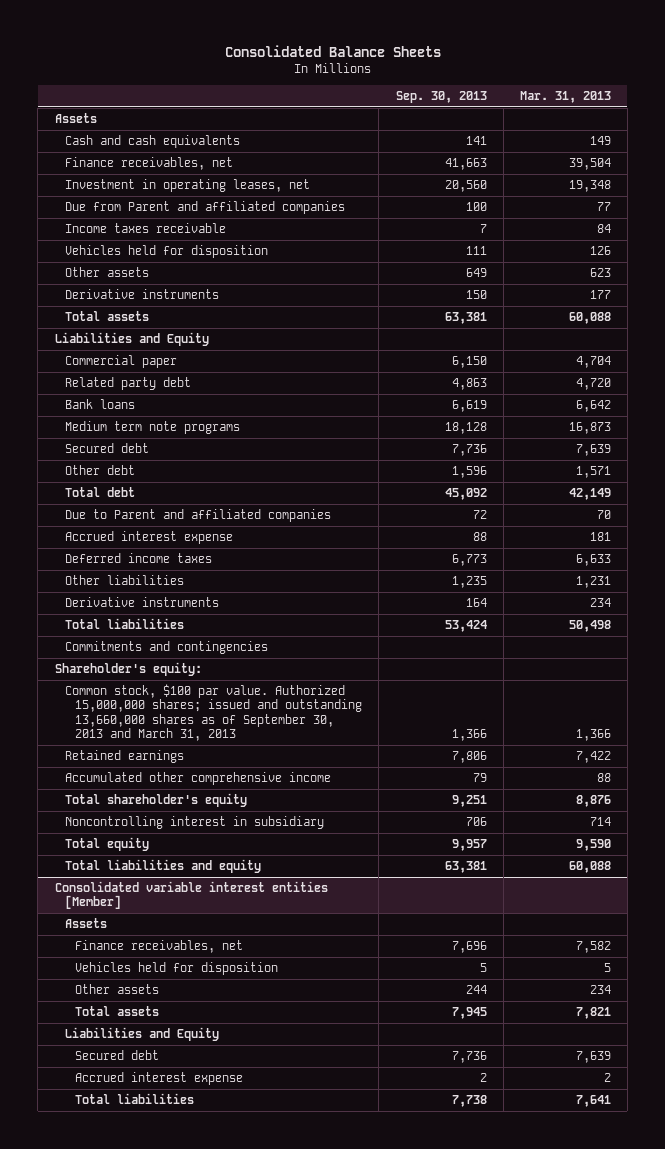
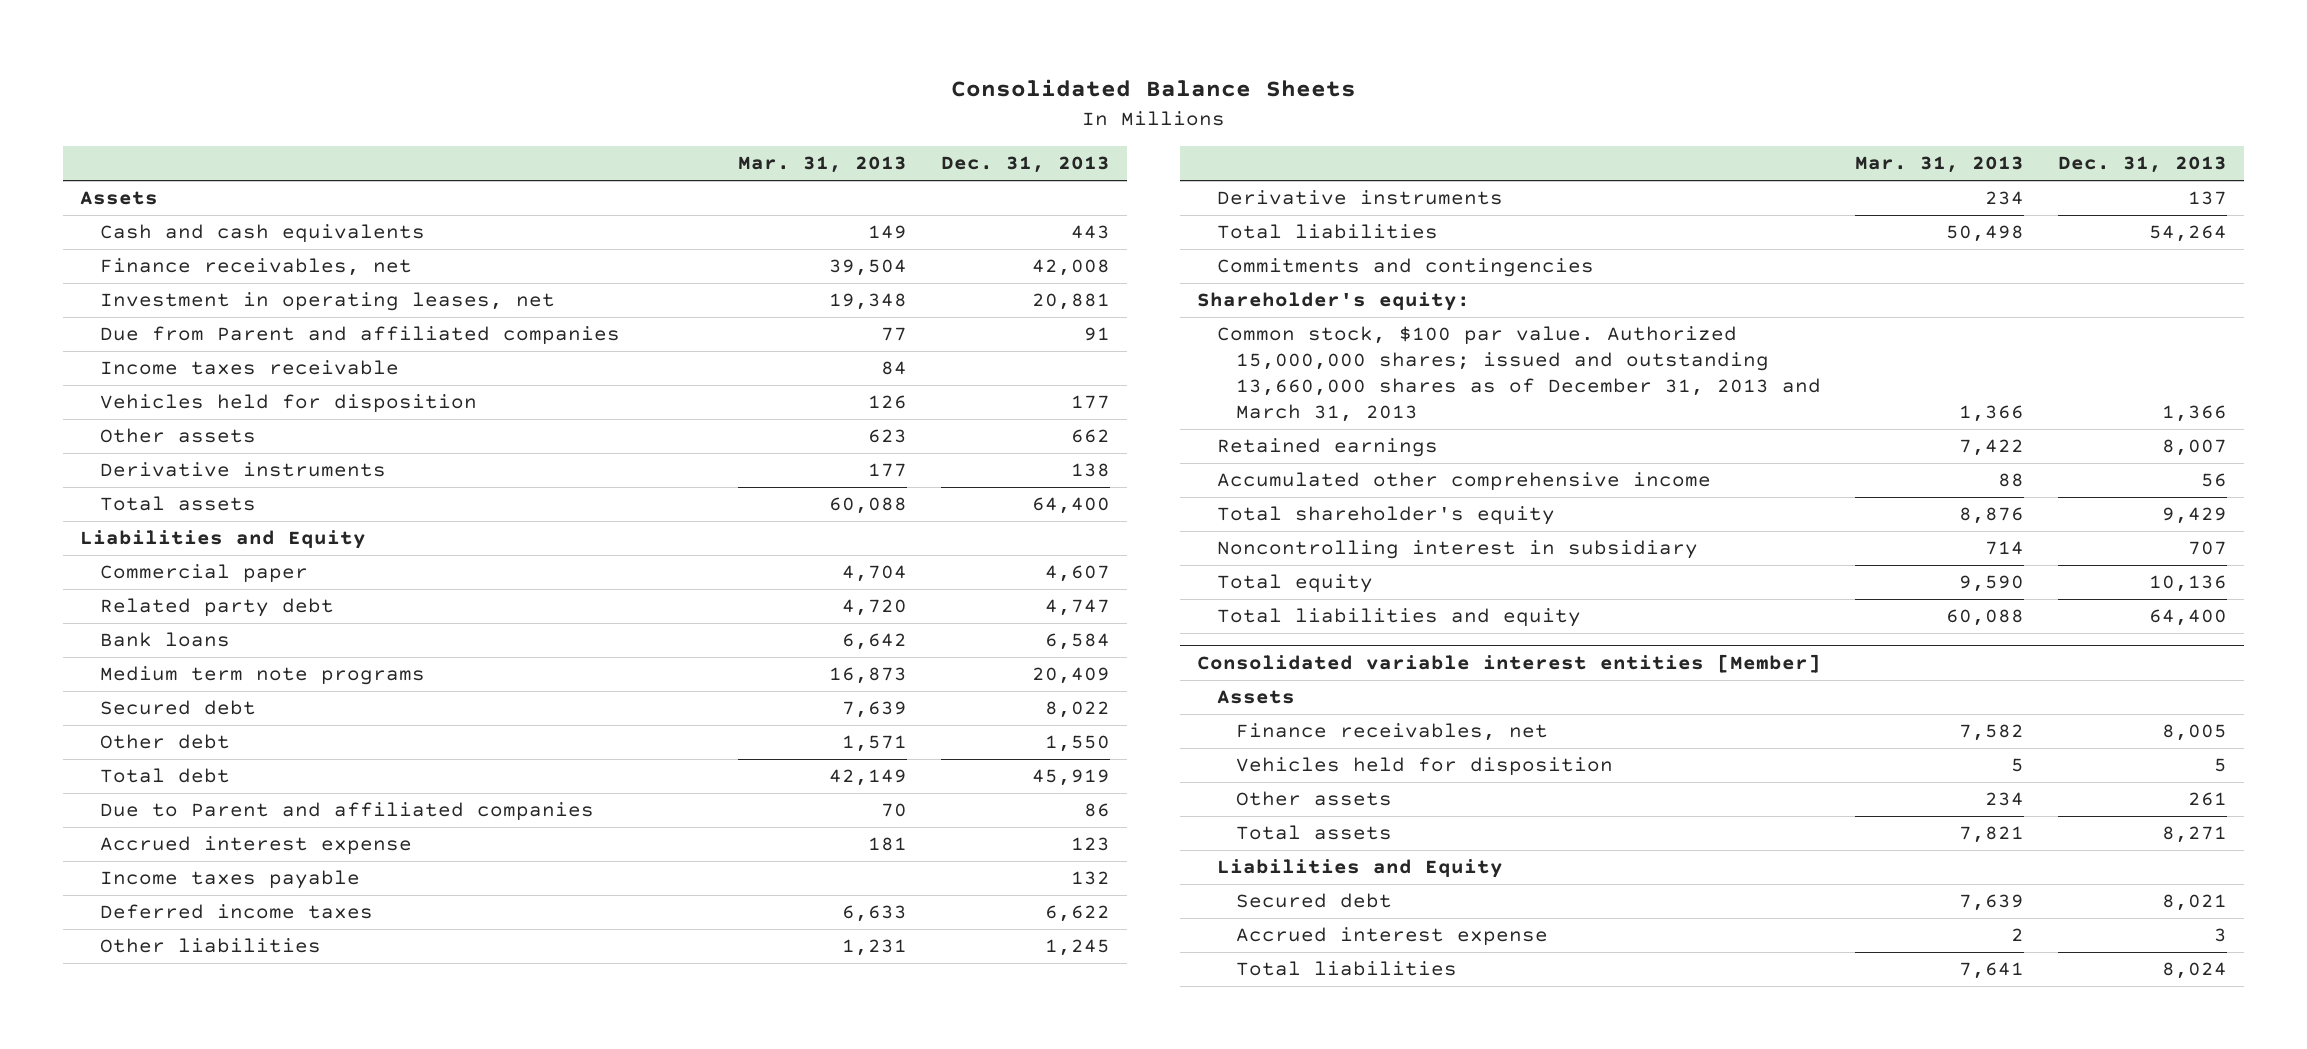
- | Sep. 30, 2013 | Mar. 31, 2013
+ | Mar. 31, 2013 | Dec. 31, 2013
+ Income taxes payable | | 132
- Common stock, $100 par value. Authorized 15,000,000 shares; issued and outstanding 13,660,000 shares as of September 30, 2013 and March 31, 2013 | 1,366 | 1,366
+ Common stock, $100 par value. Authorized 15,000,000 shares; issued and outstanding 13,660,000 shares as of December 31, 2013 and March 31, 2013 | 1,366 | 1,366

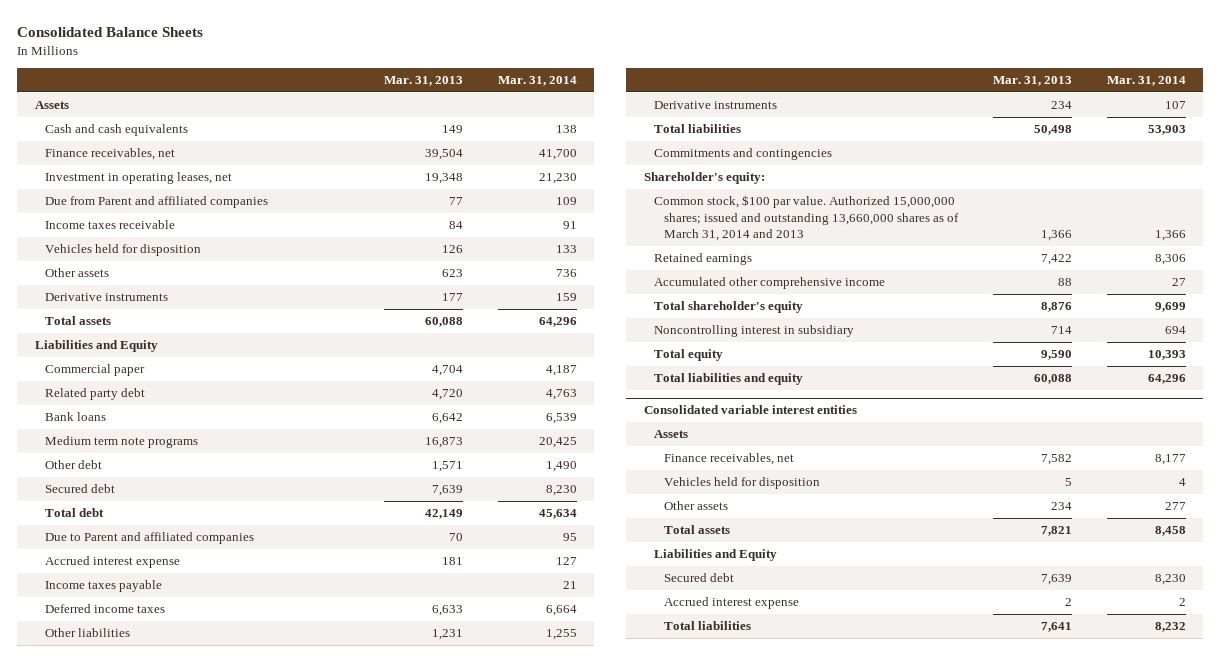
- | Mar. 31, 2013 | Dec. 31, 2013
+ | Mar. 31, 2013 | Mar. 31, 2014
moved down: Secured debt | 7,639 | 8,230
- Common stock, $100 par value. Authorized 15,000,000 shares; issued and outstanding 13,660,000 shares as of December 31, 2013 and March 31, 2013 | 1,366 | 1,366
+ Common stock, $100 par value. Authorized 15,000,000 shares; issued and outstanding 13,660,000 shares as of March 31, 2014 and 2013 | 1,366 | 1,366
- Consolidated variable interest entities [Member]
+ Consolidated variable interest entities

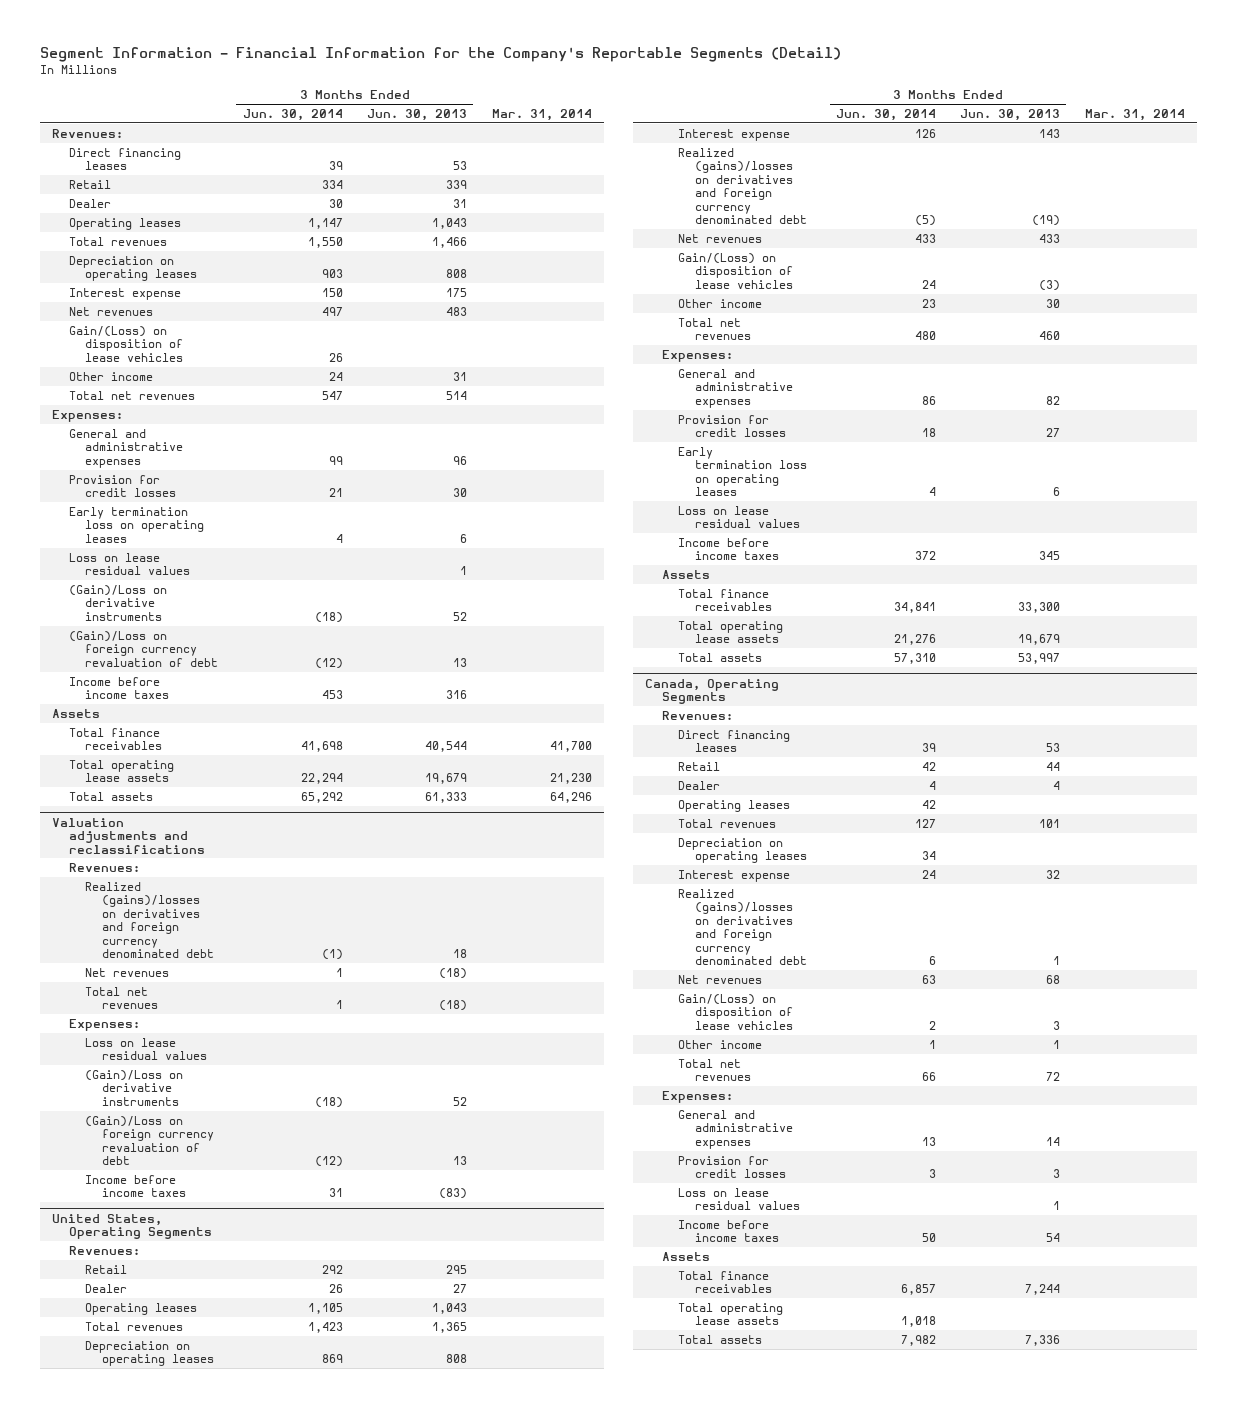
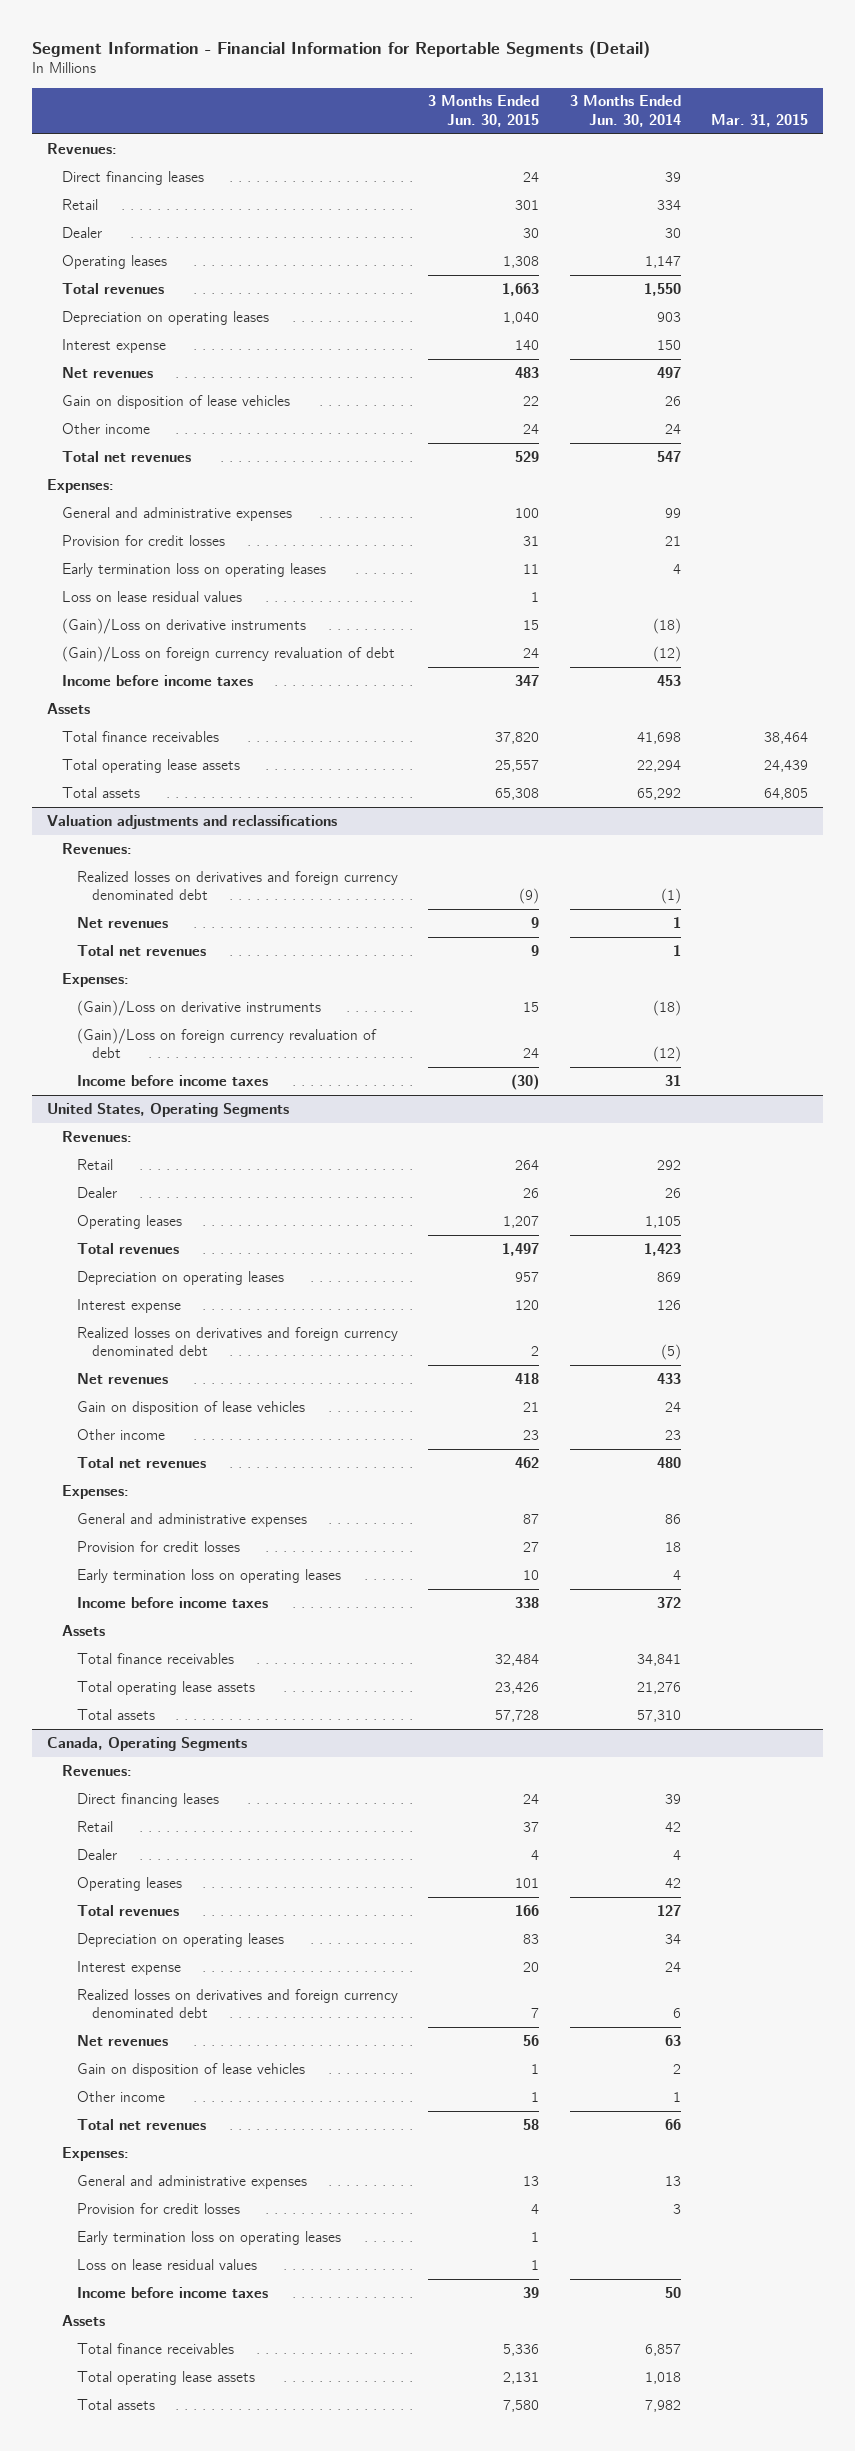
- Segment Information - Financial Information for the Company's Reportable Segments (Detail)
+ Segment Information - Financial Information for Reportable Segments (Detail)
- | 3 Months Ended Jun. 30, 2014 | 3 Months Ended Jun. 30, 2013 | Mar. 31, 2014
+ | 3 Months Ended Jun. 30, 2015 | 3 Months Ended Jun. 30, 2014 | Mar. 31, 2015
- Gain/(Loss) on disposition of lease vehicles | 26 | |
+ Gain on disposition of lease vehicles | 22 | 26 |
@ Valuation adjustments and reclassifications
- Realized (gains)/losses on derivatives and foreign currency denominated debt | (1) | 18 |
+ Realized losses on derivatives and foreign currency denominated debt | (9) | (1) |
- Loss on lease residual values
@ United States, Operating Segments
- Realized (gains)/losses on derivatives and foreign currency denominated debt | (5) | (19) |
+ Realized losses on derivatives and foreign currency denominated debt | 2 | (5) |
- Gain/(Loss) on disposition of lease vehicles | 24 | (3) |
+ Gain on disposition of lease vehicles | 21 | 24 |
- Loss on lease residual values
@ Canada, Operating Segments
- Realized (gains)/losses on derivatives and foreign currency denominated debt | 6 | 1 |
+ Realized losses on derivatives and foreign currency denominated debt | 7 | 6 |
- Gain/(Loss) on disposition of lease vehicles | 2 | 3 |
+ Gain on disposition of lease vehicles | 1 | 2 |
+ Early termination loss on operating leases | 1 | |

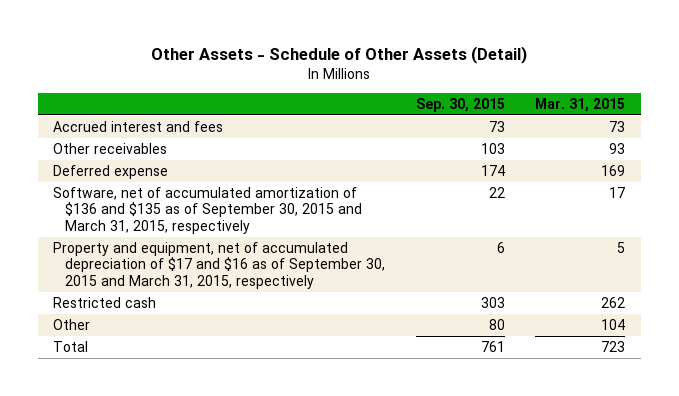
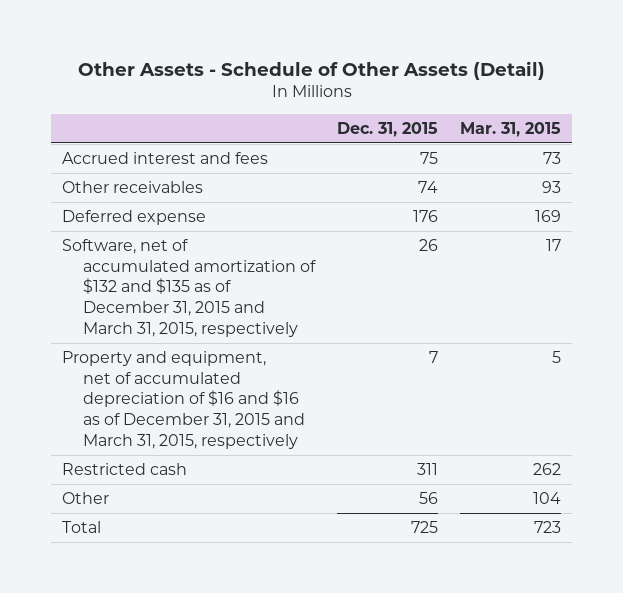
- | Sep. 30, 2015 | Mar. 31, 2015
+ | Dec. 31, 2015 | Mar. 31, 2015
- Software, net of accumulated amortization of $136 and $135 as of September 30, 2015 and March 31, 2015, respectively | 22 | 17
- Property and equipment, net of accumulated depreciation of $17 and $16 as of September 30, 2015 and March 31, 2015, respectively | 6 | 5
+ Software, net of accumulated amortization of $132 and $135 as of December 31, 2015 and March 31, 2015, respectively | 26 | 17
+ Property and equipment, net of accumulated depreciation of $16 and $16 as of December 31, 2015 and March 31, 2015, respectively | 7 | 5

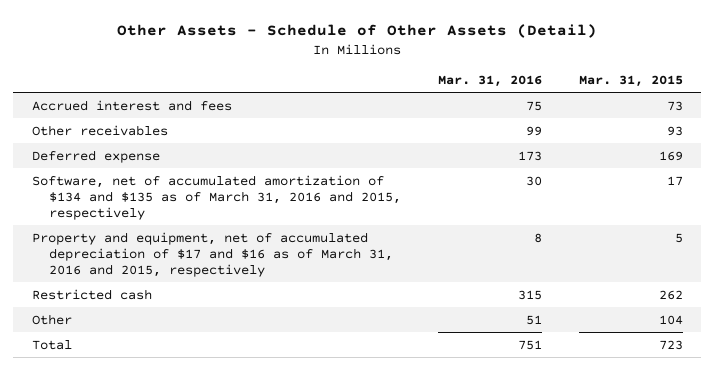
- | Dec. 31, 2015 | Mar. 31, 2015
+ | Mar. 31, 2016 | Mar. 31, 2015
- Software, net of accumulated amortization of $132 and $135 as of December 31, 2015 and March 31, 2015, respectively | 26 | 17
- Property and equipment, net of accumulated depreciation of $16 and $16 as of December 31, 2015 and March 31, 2015, respectively | 7 | 5
+ Software, net of accumulated amortization of $134 and $135 as of March 31, 2016 and 2015, respectively | 30 | 17
+ Property and equipment, net of accumulated depreciation of $17 and $16 as of March 31, 2016 and 2015, respectively | 8 | 5

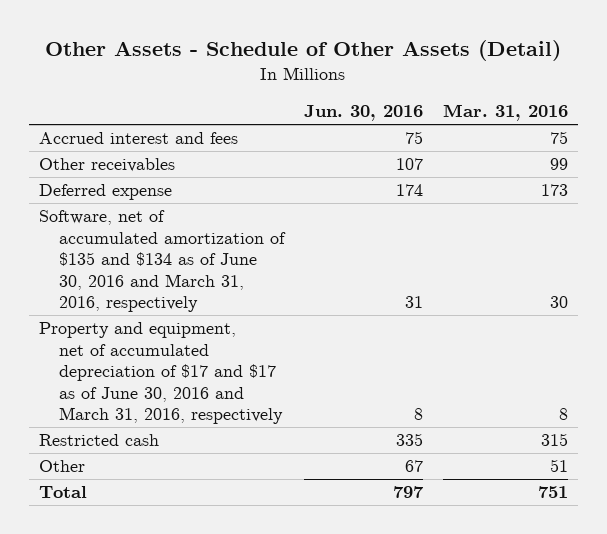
- | Mar. 31, 2016 | Mar. 31, 2015
+ | Jun. 30, 2016 | Mar. 31, 2016
- Software, net of accumulated amortization of $134 and $135 as of March 31, 2016 and 2015, respectively | 30 | 17
- Property and equipment, net of accumulated depreciation of $17 and $16 as of March 31, 2016 and 2015, respectively | 8 | 5
+ Software, net of accumulated amortization of $135 and $134 as of June 30, 2016 and March 31, 2016, respectively | 31 | 30
+ Property and equipment, net of accumulated depreciation of $17 and $17 as of June 30, 2016 and March 31, 2016, respectively | 8 | 8

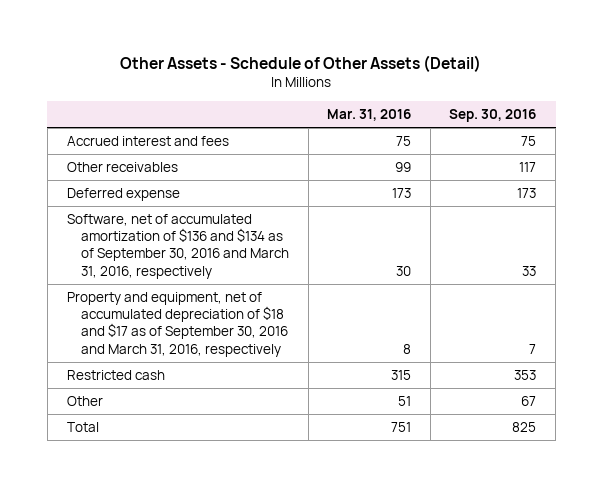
- | Jun. 30, 2016 | Mar. 31, 2016
+ | Mar. 31, 2016 | Sep. 30, 2016
- Software, net of accumulated amortization of $135 and $134 as of June 30, 2016 and March 31, 2016, respectively | 31 | 30
- Property and equipment, net of accumulated depreciation of $17 and $17 as of June 30, 2016 and March 31, 2016, respectively | 8 | 8
+ Software, net of accumulated amortization of $136 and $134 as of September 30, 2016 and March 31, 2016, respectively | 30 | 33
+ Property and equipment, net of accumulated depreciation of $18 and $17 as of September 30, 2016 and March 31, 2016, respectively | 8 | 7

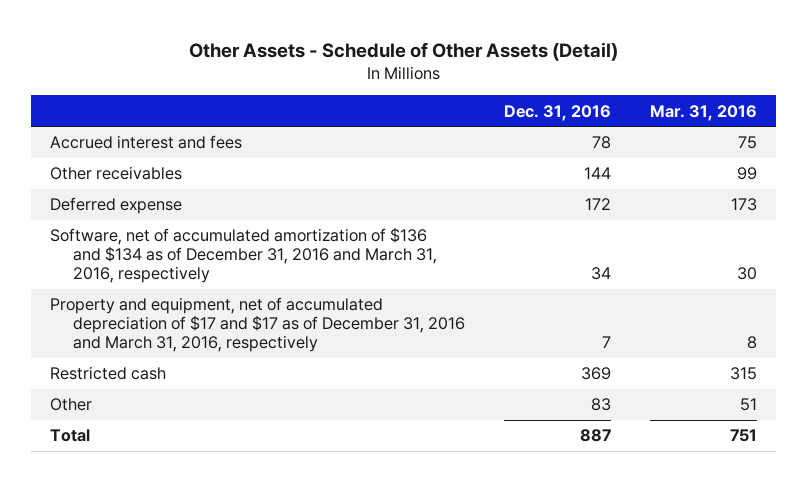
- | Mar. 31, 2016 | Sep. 30, 2016
+ | Dec. 31, 2016 | Mar. 31, 2016
- Software, net of accumulated amortization of $136 and $134 as of September 30, 2016 and March 31, 2016, respectively | 30 | 33
- Property and equipment, net of accumulated depreciation of $18 and $17 as of September 30, 2016 and March 31, 2016, respectively | 8 | 7
+ Software, net of accumulated amortization of $136 and $134 as of December 31, 2016 and March 31, 2016, respectively | 34 | 30
+ Property and equipment, net of accumulated depreciation of $17 and $17 as of December 31, 2016 and March 31, 2016, respectively | 7 | 8

